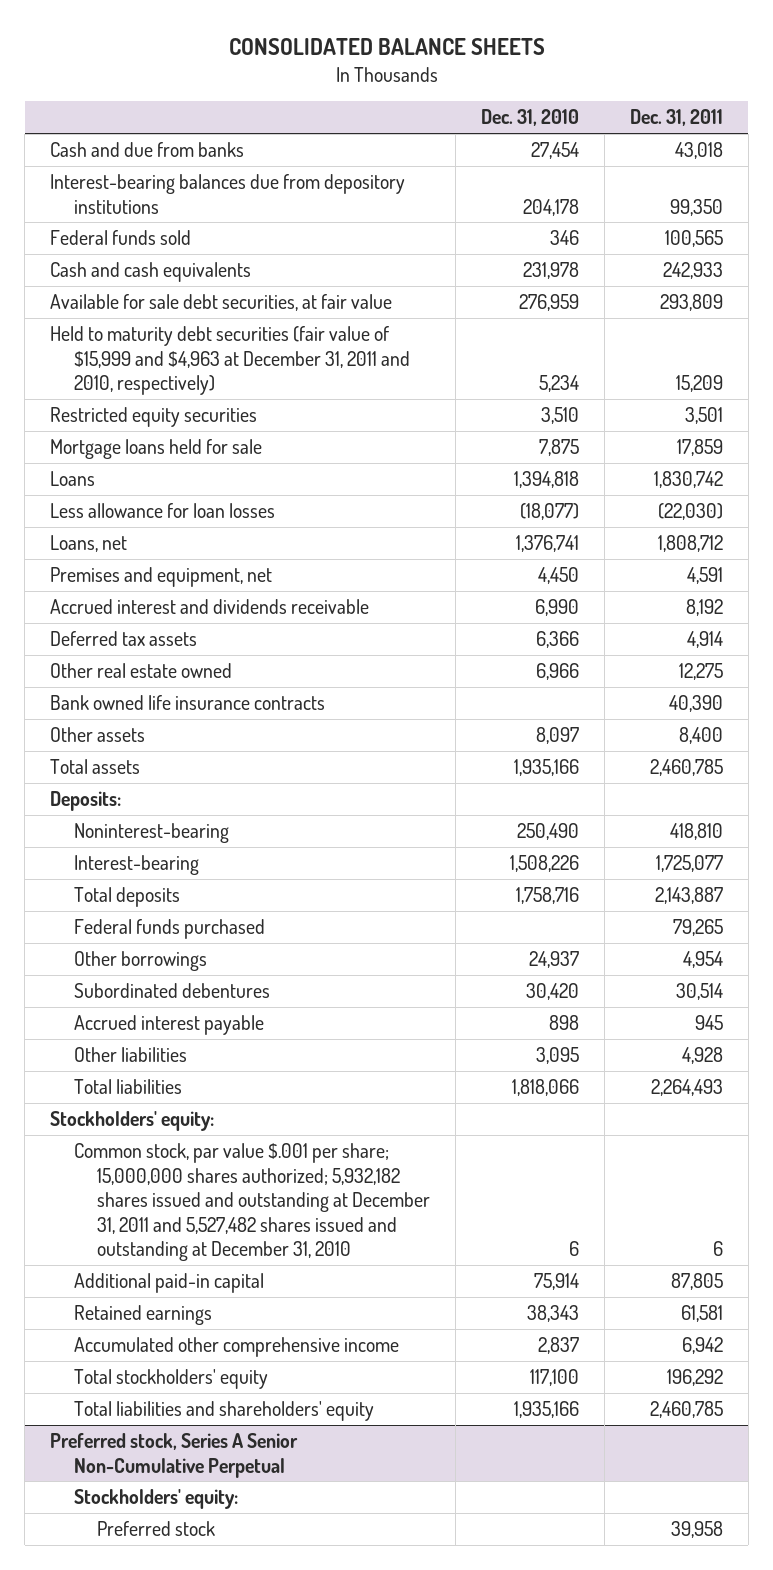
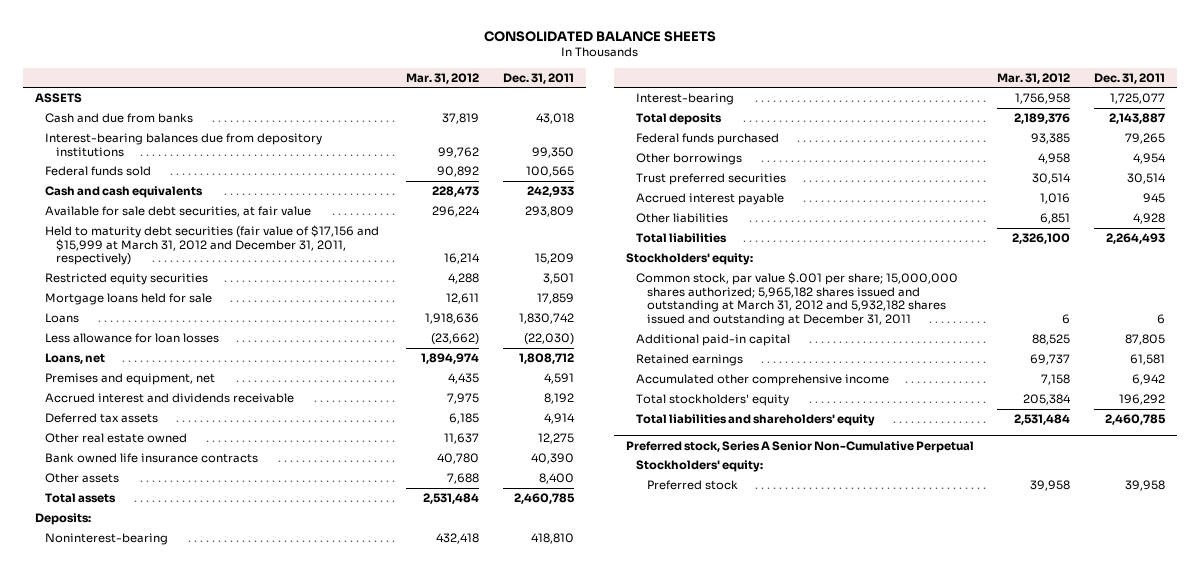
- | Dec. 31, 2010 | Dec. 31, 2011
+ | Mar. 31, 2012 | Dec. 31, 2011
+ ASSETS
- Held to maturity debt securities (fair value of $15,999 and $4,963 at December 31, 2011 and 2010, respectively) | 5,234 | 15,209
+ Held to maturity debt securities (fair value of $17,156 and $15,999 at March 31, 2012 and December 31, 2011, respectively) | 16,214 | 15,209
- Subordinated debentures | 30,420 | 30,514
+ Trust preferred securities | 30,514 | 30,514
- Common stock, par value $.001 per share; 15,000,000 shares authorized; 5,932,182 shares issued and outstanding at December 31, 2011 and 5,527,482 shares issued and outstanding at December 31, 2010 | 6 | 6
+ Common stock, par value $.001 per share; 15,000,000 shares authorized; 5,965,182 shares issued and outstanding at March 31, 2012 and 5,932,182 shares issued and outstanding at December 31, 2011 | 6 | 6

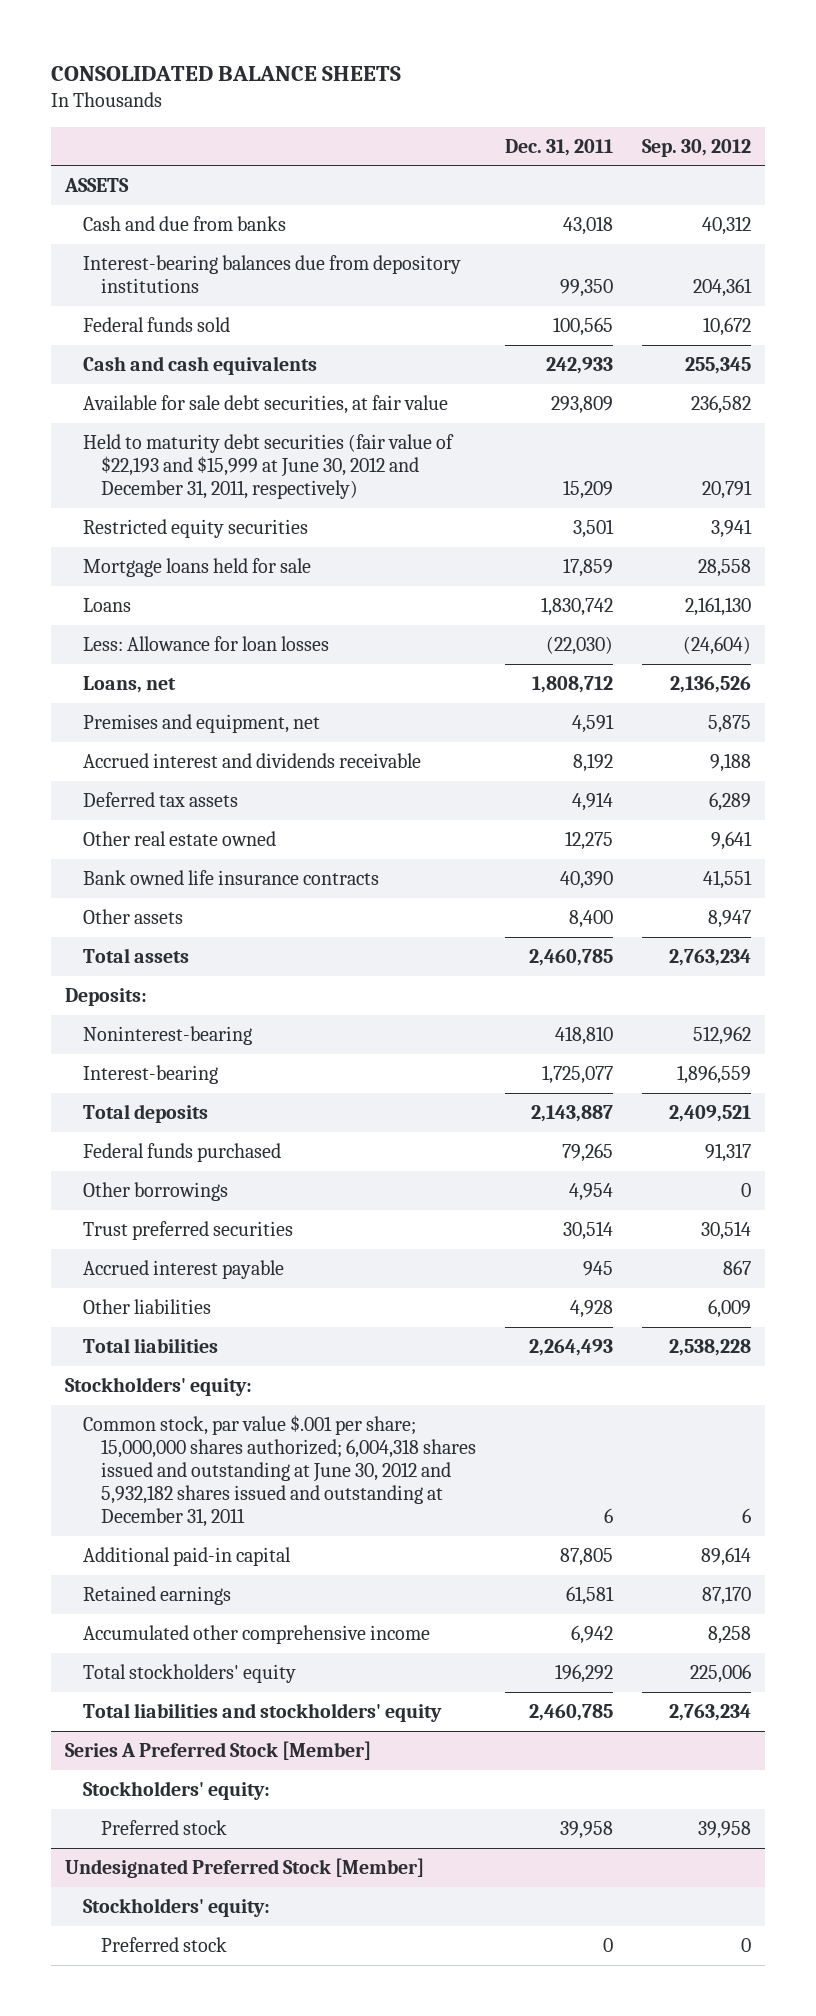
- | Mar. 31, 2012 | Dec. 31, 2011
+ | Dec. 31, 2011 | Sep. 30, 2012
- Held to maturity debt securities (fair value of $17,156 and $15,999 at March 31, 2012 and December 31, 2011, respectively) | 16,214 | 15,209
+ Held to maturity debt securities (fair value of $22,193 and $15,999 at June 30, 2012 and December 31, 2011, respectively) | 15,209 | 20,791
- Less allowance for loan losses | (23,662) | (22,030)
+ Less: Allowance for loan losses | (22,030) | (24,604)
- Common stock, par value $.001 per share; 15,000,000 shares authorized; 5,965,182 shares issued and outstanding at March 31, 2012 and 5,932,182 shares issued and outstanding at December 31, 2011 | 6 | 6
+ Common stock, par value $.001 per share; 15,000,000 shares authorized; 6,004,318 shares issued and outstanding at June 30, 2012 and 5,932,182 shares issued and outstanding at December 31, 2011 | 6 | 6
- Total liabilities and shareholders' equity | 2,531,484 | 2,460,785
- Preferred stock, Series A Senior Non-Cumulative Perpetual
+ Total liabilities and stockholders' equity | 2,460,785 | 2,763,234
+ Series A Preferred Stock [Member]
+ Undesignated Preferred Stock [Member]
+ Stockholders' equity:
+ Preferred stock | 0 | 0

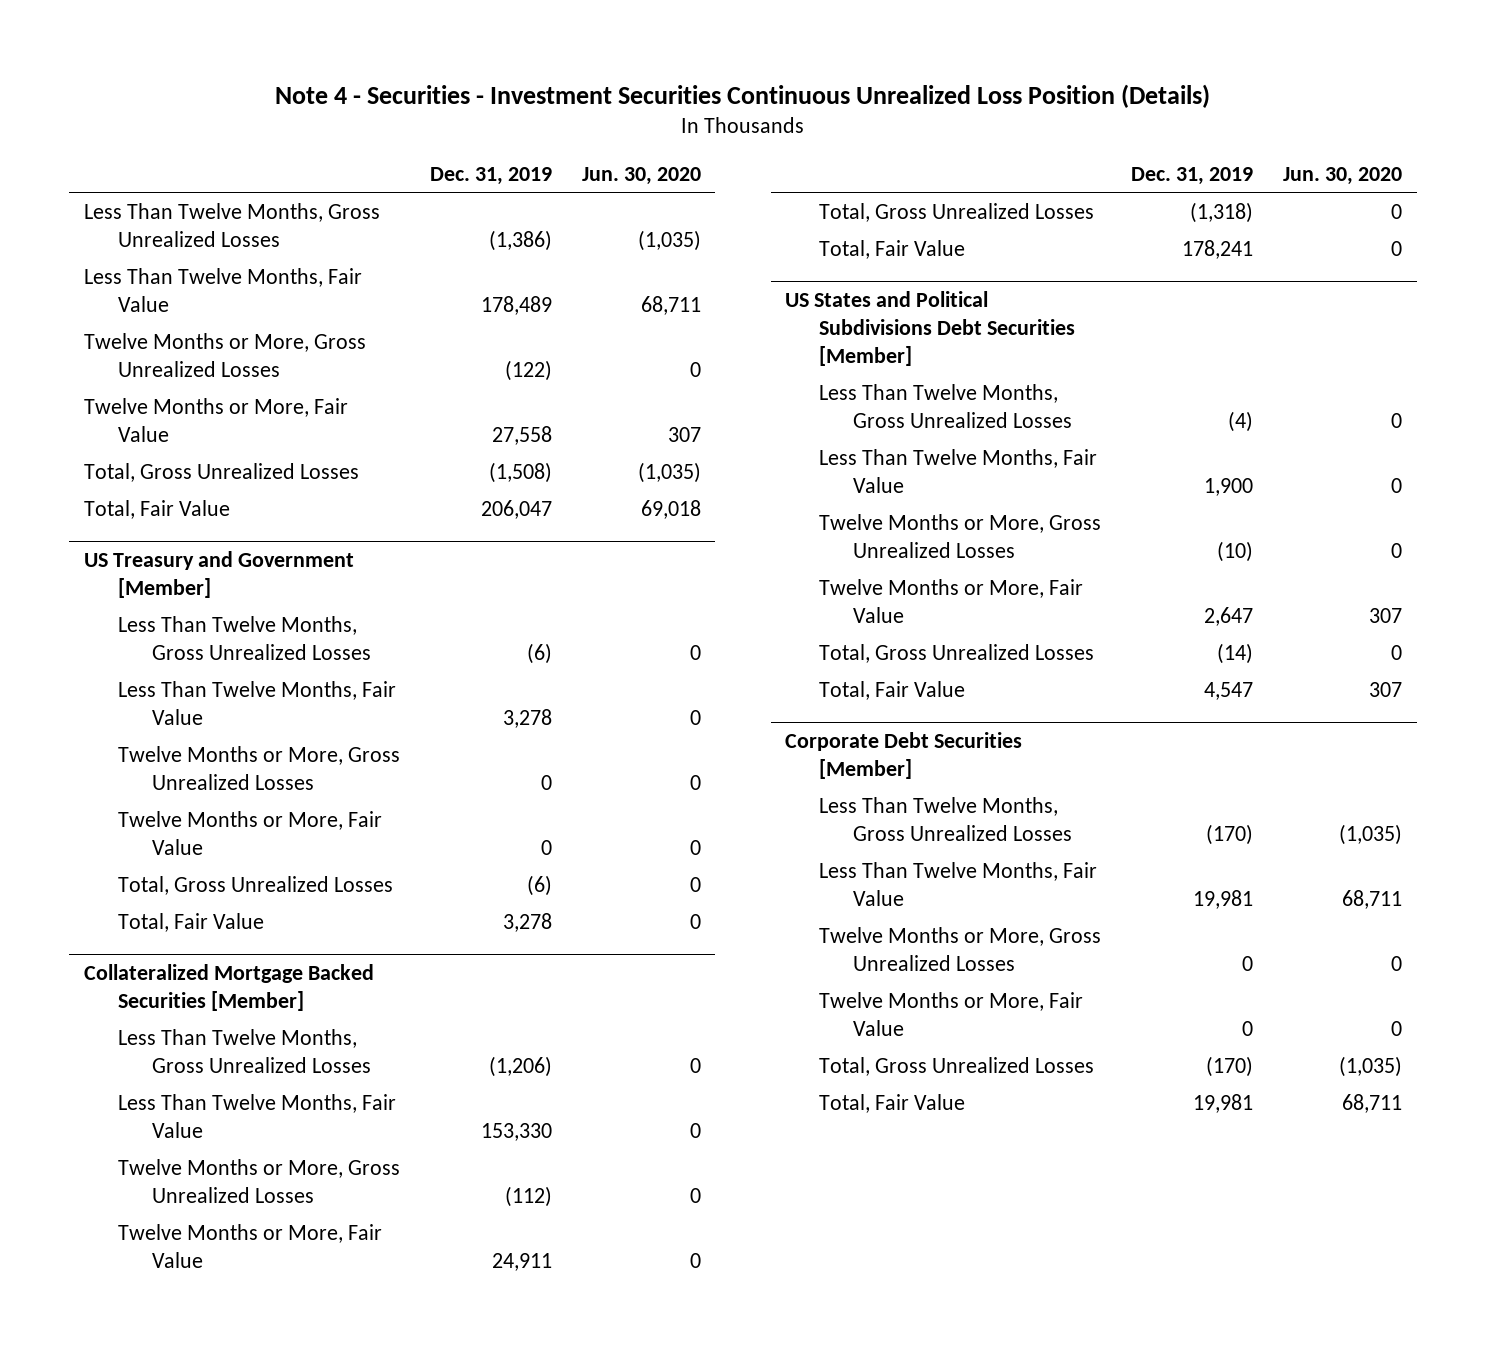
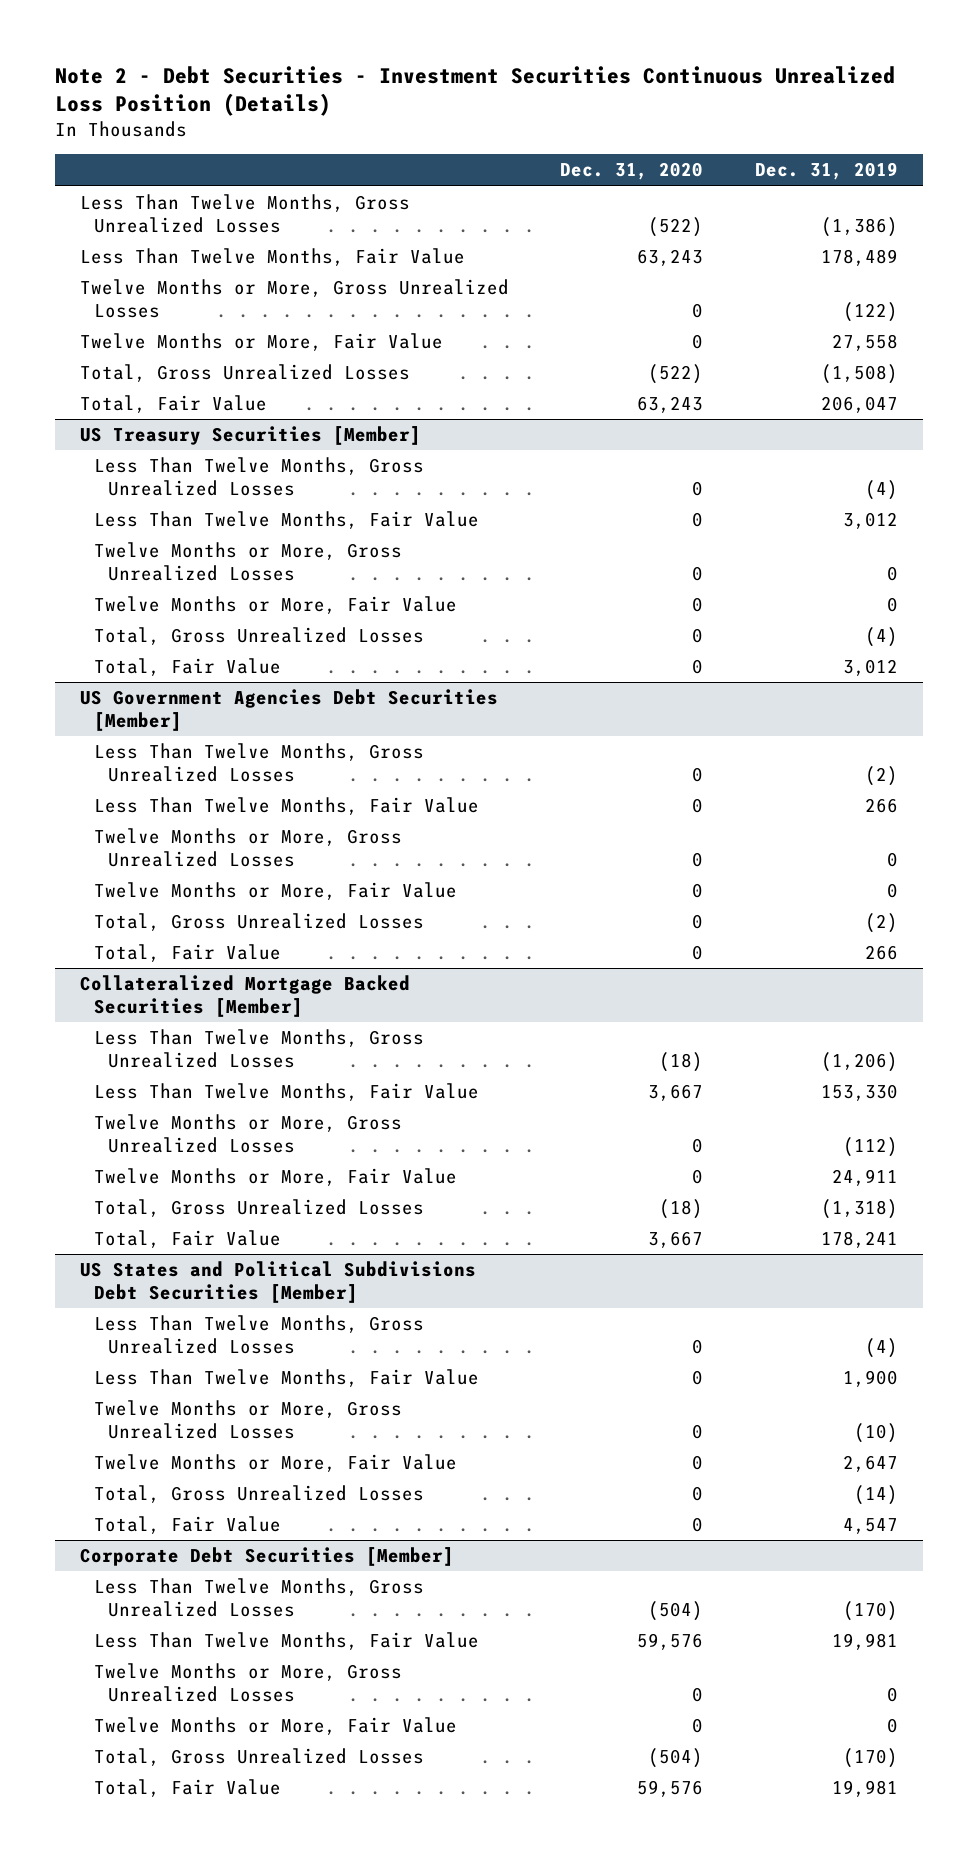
- Note 4 - Securities - Investment Securities Continuous Unrealized Loss Position (Details)
+ Note 2 - Debt Securities - Investment Securities Continuous Unrealized Loss Position (Details)
- | Dec. 31, 2019 | Jun. 30, 2020
+ | Dec. 31, 2020 | Dec. 31, 2019
- US Treasury and Government [Member]
- Less Than Twelve Months, Gross Unrealized Losses | (6) | 0
- Less Than Twelve Months, Fair Value | 3,278 | 0
+ US Treasury Securities [Member]
+ Less Than Twelve Months, Gross Unrealized Losses | 0 | (4)
+ Less Than Twelve Months, Fair Value | 0 | 3,012
- Total, Gross Unrealized Losses | (6) | 0
- Total, Fair Value | 3,278 | 0
+ Total, Gross Unrealized Losses | 0 | (4)
+ Total, Fair Value | 0 | 3,012
+ US Government Agencies Debt Securities [Member]
+ Less Than Twelve Months, Gross Unrealized Losses | 0 | (2)
+ Less Than Twelve Months, Fair Value | 0 | 266
+ Twelve Months or More, Gross Unrealized Losses | 0 | 0
+ Twelve Months or More, Fair Value | 0 | 0
+ Total, Gross Unrealized Losses | 0 | (2)
+ Total, Fair Value | 0 | 266

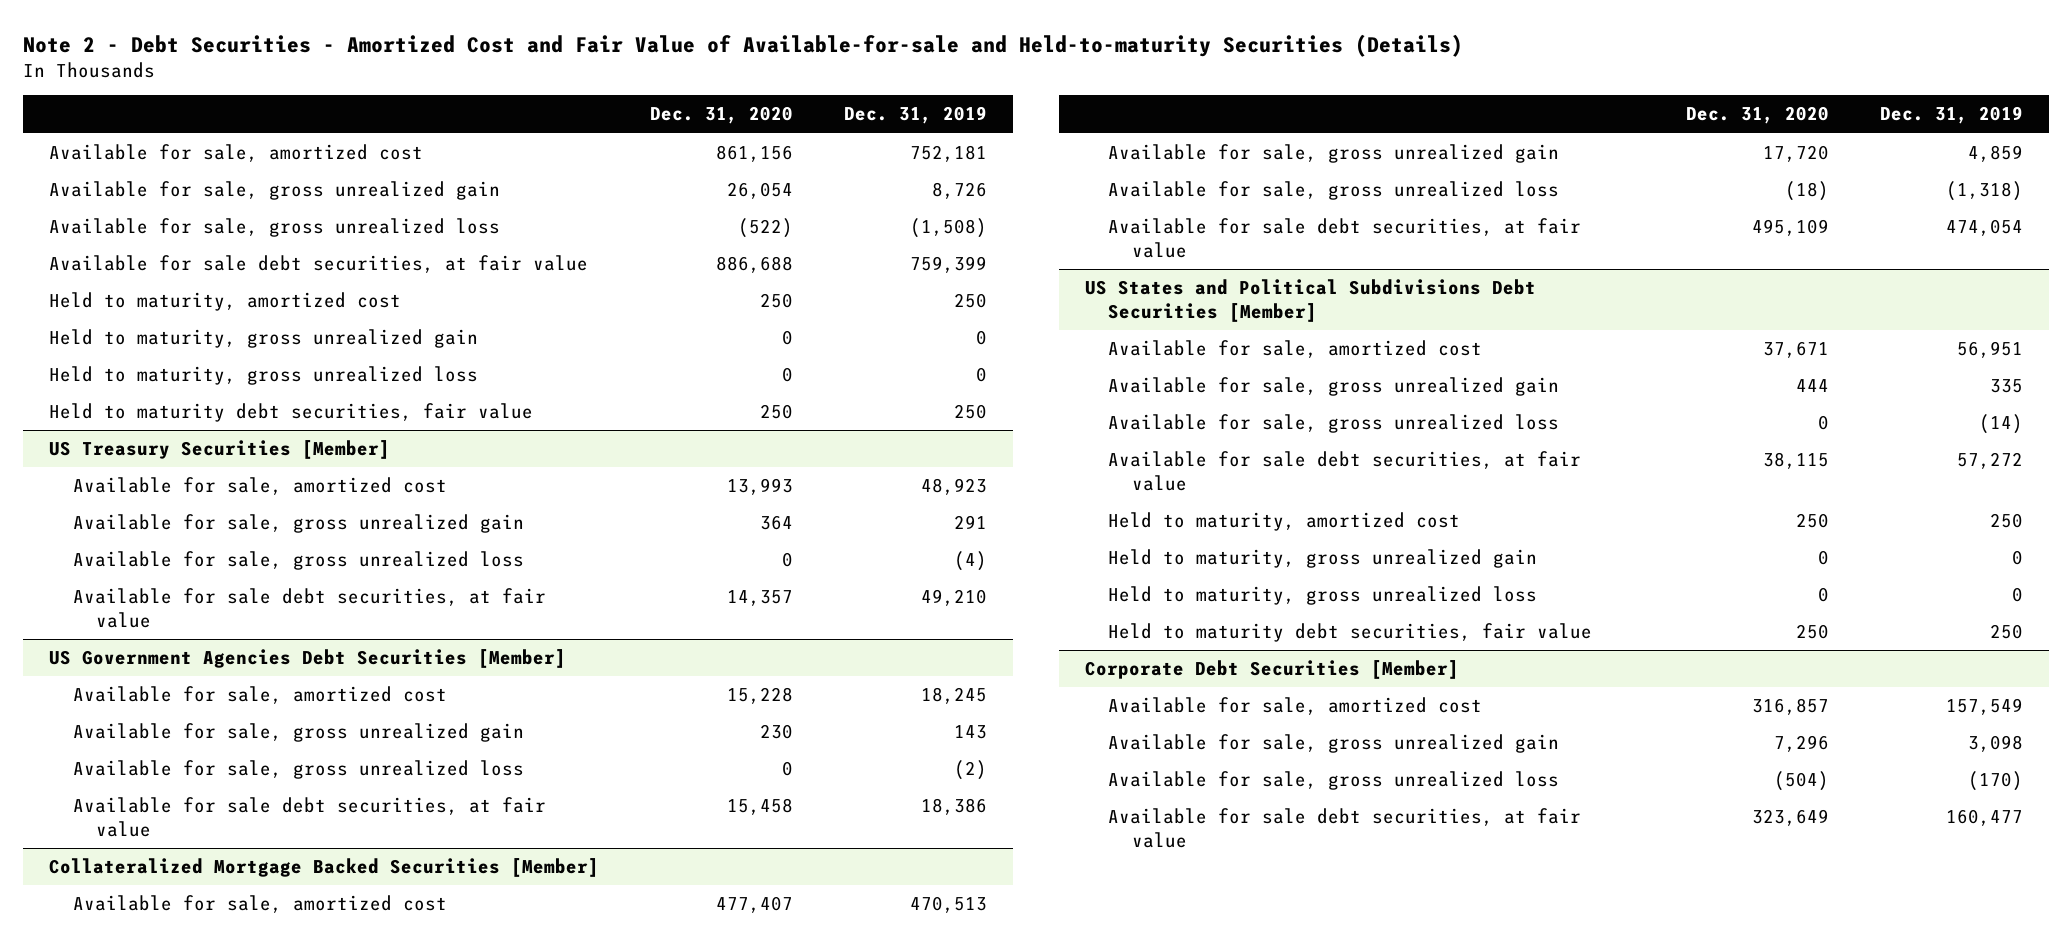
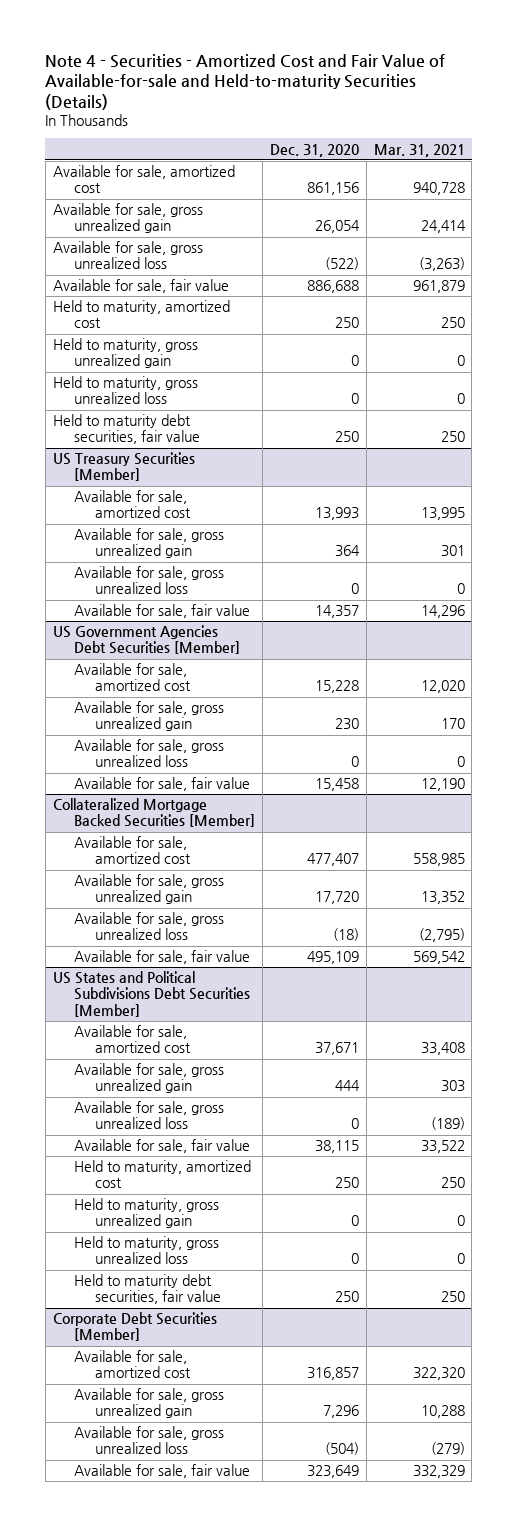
- Note 2 - Debt Securities - Amortized Cost and Fair Value of Available-for-sale and Held-to-maturity Securities (Details)
+ Note 4 - Securities - Amortized Cost and Fair Value of Available-for-sale and Held-to-maturity Securities (Details)
- | Dec. 31, 2020 | Dec. 31, 2019
+ | Dec. 31, 2020 | Mar. 31, 2021
- Available for sale debt securities, at fair value | 886,688 | 759,399
+ Available for sale, fair value | 886,688 | 961,879
@ US Treasury Securities [Member]
- Available for sale debt securities, at fair value | 14,357 | 49,210
+ Available for sale, fair value | 14,357 | 14,296
@ US Government Agencies Debt Securities [Member]
- Available for sale debt securities, at fair value | 15,458 | 18,386
+ Available for sale, fair value | 15,458 | 12,190
@ Collateralized Mortgage Backed Securities [Member]
- Available for sale debt securities, at fair value | 495,109 | 474,054
+ Available for sale, fair value | 495,109 | 569,542
@ US States and Political Subdivisions Debt Securities [Member]
- Available for sale debt securities, at fair value | 38,115 | 57,272
+ Available for sale, fair value | 38,115 | 33,522
@ Corporate Debt Securities [Member]
- Available for sale debt securities, at fair value | 323,649 | 160,477
+ Available for sale, fair value | 323,649 | 332,329

